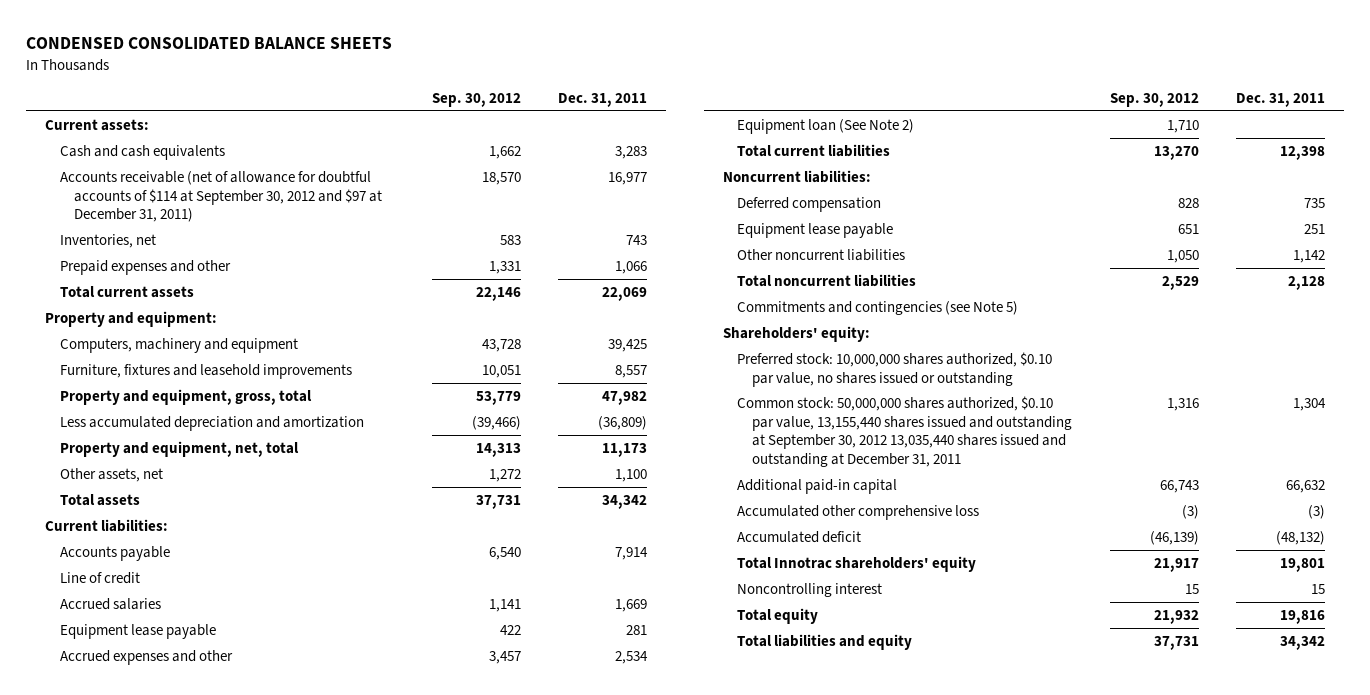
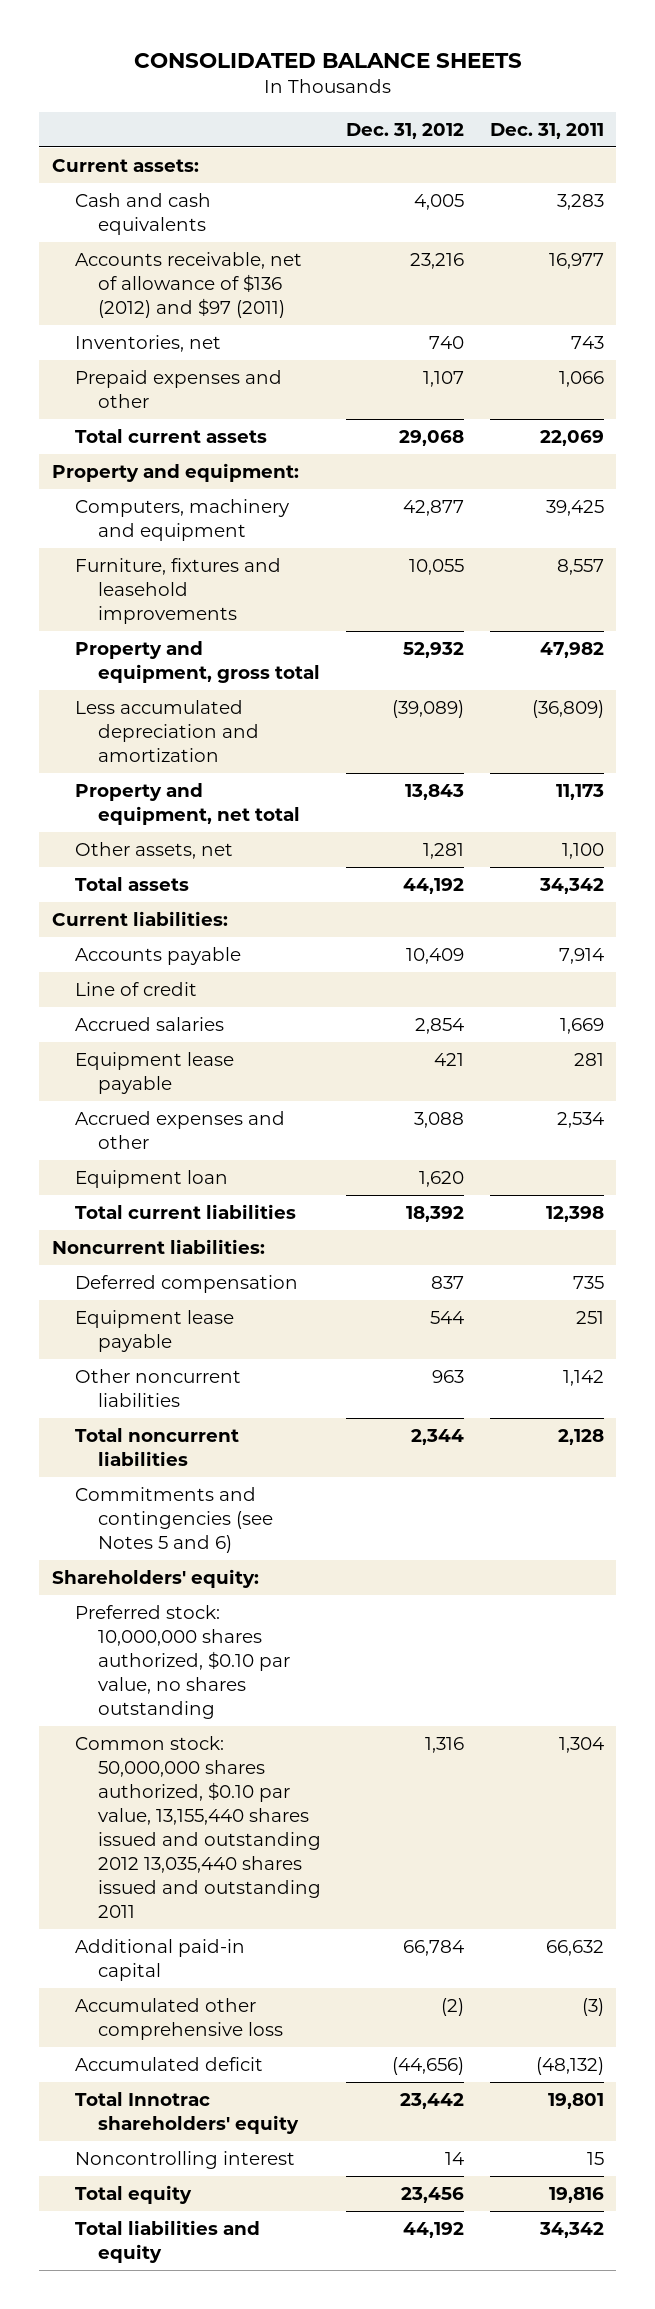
- CONDENSED CONSOLIDATED BALANCE SHEETS
+ CONSOLIDATED BALANCE SHEETS
- | Sep. 30, 2012 | Dec. 31, 2011
+ | Dec. 31, 2012 | Dec. 31, 2011
- Accounts receivable (net of allowance for doubtful accounts of $114 at September 30, 2012 and $97 at December 31, 2011) | 18,570 | 16,977
+ Accounts receivable, net of allowance of $136 (2012) and $97 (2011) | 23,216 | 16,977
- Property and equipment, gross, total | 53,779 | 47,982
+ Property and equipment, gross total | 52,932 | 47,982
- Property and equipment, net, total | 14,313 | 11,173
+ Property and equipment, net total | 13,843 | 11,173
- Equipment loan (See Note 2) | 1,710 |
+ Equipment loan | 1,620 |
- Commitments and contingencies (see Note 5)
+ Commitments and contingencies (see Notes 5 and 6)
- Preferred stock: 10,000,000 shares authorized, $0.10 par value, no shares issued or outstanding
- Common stock: 50,000,000 shares authorized, $0.10 par value, 13,155,440 shares issued and outstanding at September 30, 2012 13,035,440 shares issued and outstanding at December 31, 2011 | 1,316 | 1,304
+ Preferred stock: 10,000,000 shares authorized, $0.10 par value, no shares outstanding
+ Common stock: 50,000,000 shares authorized, $0.10 par value, 13,155,440 shares issued and outstanding 2012 13,035,440 shares issued and outstanding 2011 | 1,316 | 1,304

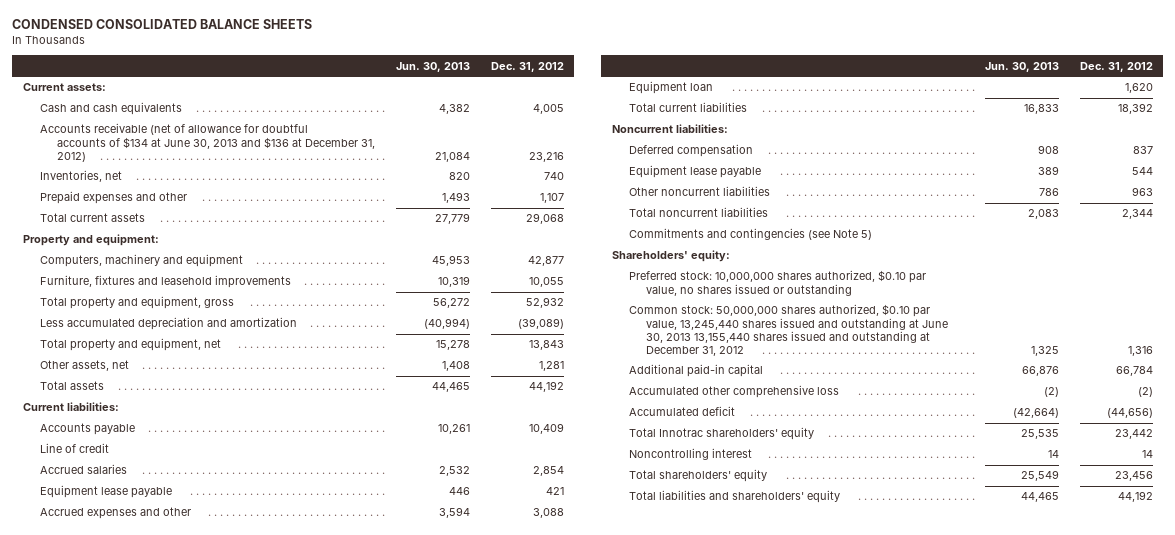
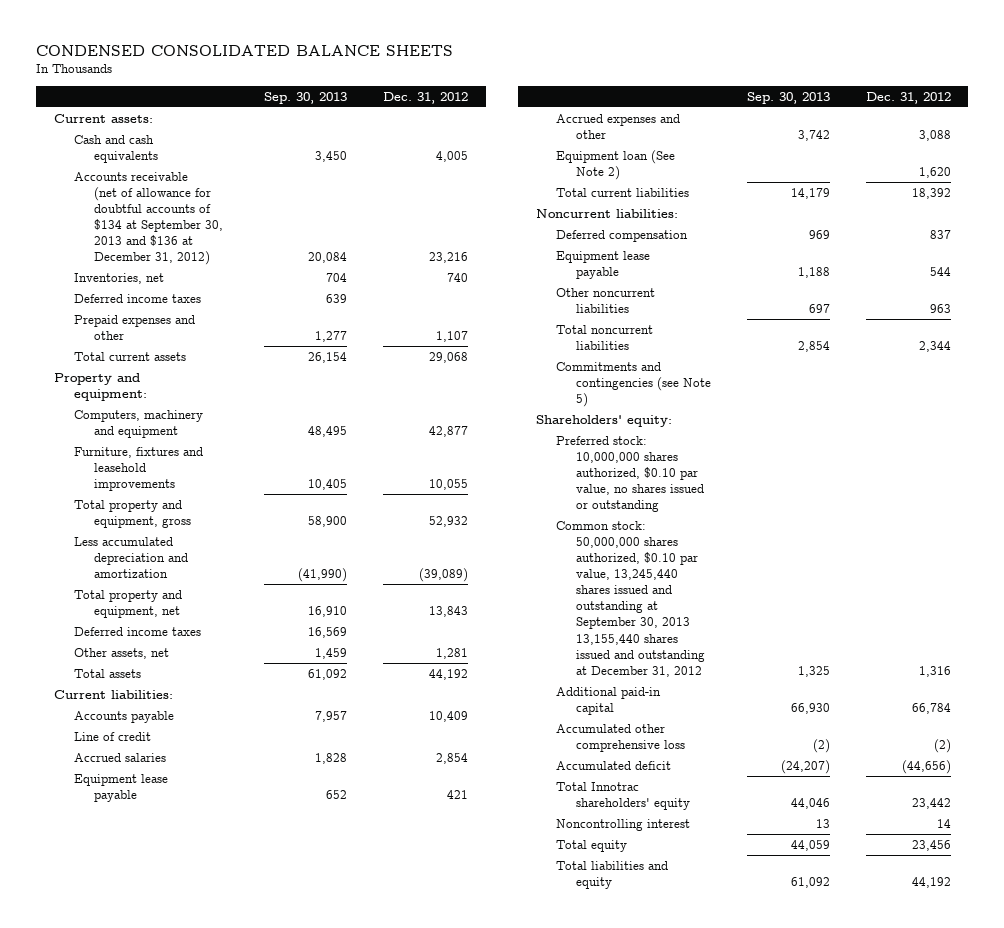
- | Jun. 30, 2013 | Dec. 31, 2012
+ | Sep. 30, 2013 | Dec. 31, 2012
- Accounts receivable (net of allowance for doubtful accounts of $134 at June 30, 2013 and $136 at December 31, 2012) | 21,084 | 23,216
+ Accounts receivable (net of allowance for doubtful accounts of $134 at September 30, 2013 and $136 at December 31, 2012) | 20,084 | 23,216
+ Deferred income taxes | 639 |
+ Deferred income taxes | 16,569 |
- Equipment loan | | 1,620
+ Equipment loan (See Note 2) | | 1,620
- Common stock: 50,000,000 shares authorized, $0.10 par value, 13,245,440 shares issued and outstanding at June 30, 2013 13,155,440 shares issued and outstanding at December 31, 2012 | 1,325 | 1,316
+ Common stock: 50,000,000 shares authorized, $0.10 par value, 13,245,440 shares issued and outstanding at September 30, 2013 13,155,440 shares issued and outstanding at December 31, 2012 | 1,325 | 1,316
- Total shareholders' equity | 25,549 | 23,456
- Total liabilities and shareholders' equity | 44,465 | 44,192
+ Total equity | 44,059 | 23,456
+ Total liabilities and equity | 61,092 | 44,192

